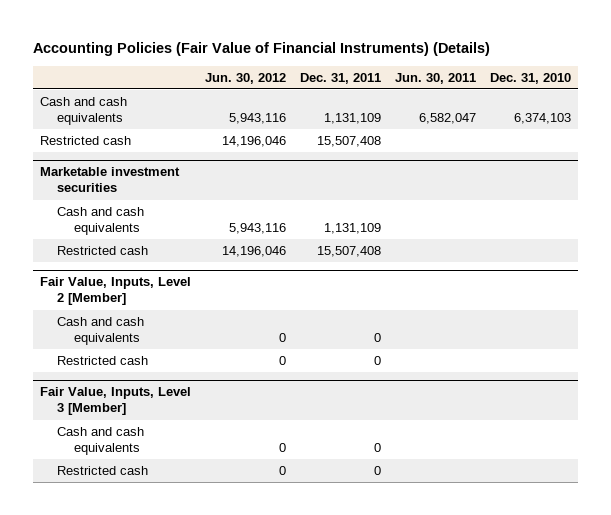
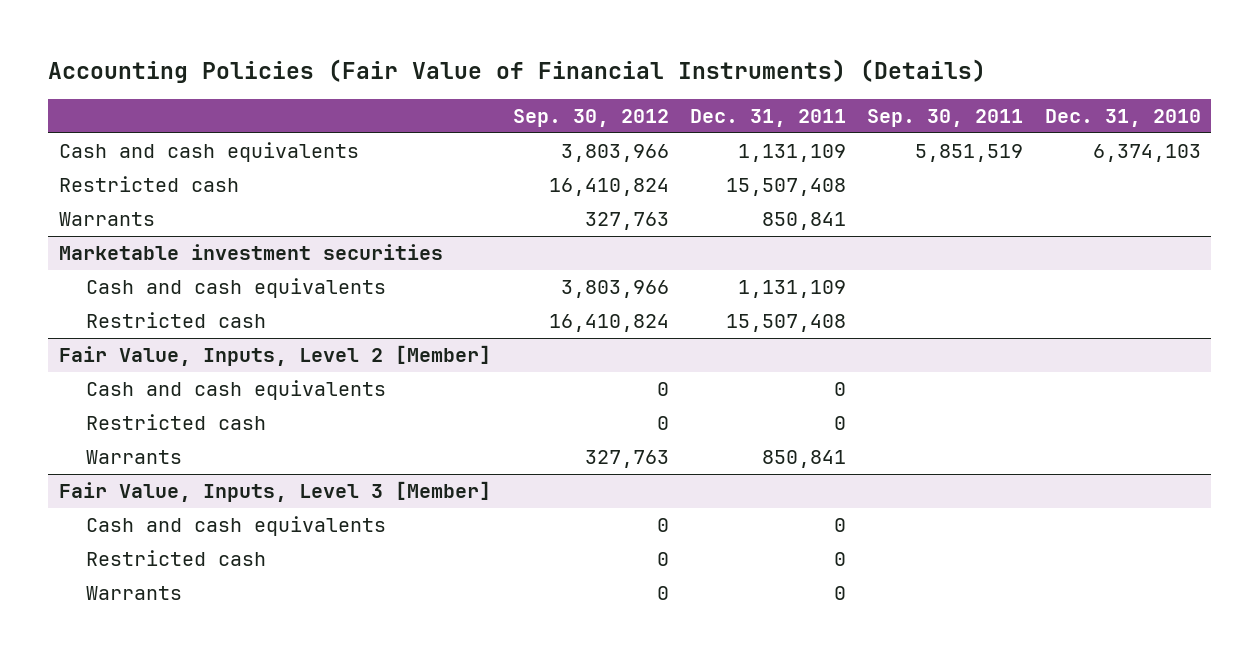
- | Jun. 30, 2012 | Dec. 31, 2011 | Jun. 30, 2011 | Dec. 31, 2010
+ | Sep. 30, 2012 | Dec. 31, 2011 | Sep. 30, 2011 | Dec. 31, 2010
+ Warrants | 327,763 | 850,841 | |
@ Fair Value, Inputs, Level 2 [Member]
+ Warrants | 327,763 | 850,841 | |
@ Fair Value, Inputs, Level 3 [Member]
+ Warrants | 0 | 0 | |

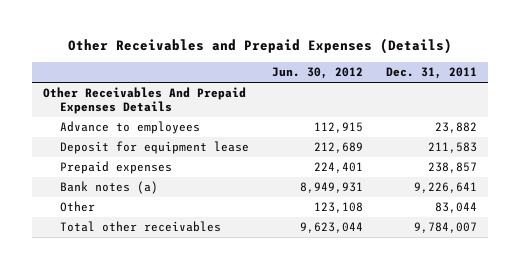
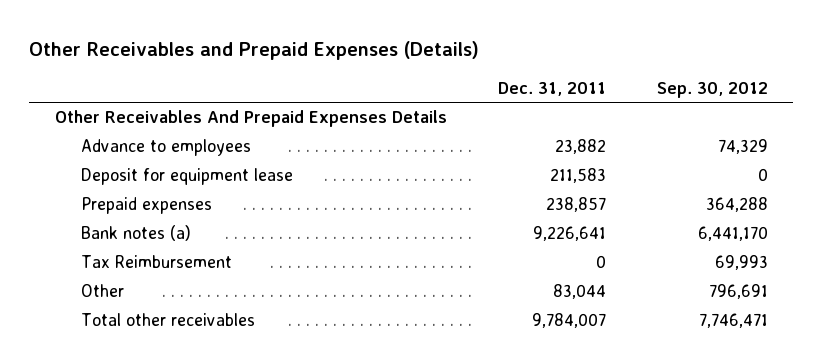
- | Jun. 30, 2012 | Dec. 31, 2011
+ | Dec. 31, 2011 | Sep. 30, 2012
+ Tax Reimbursement | 0 | 69,993

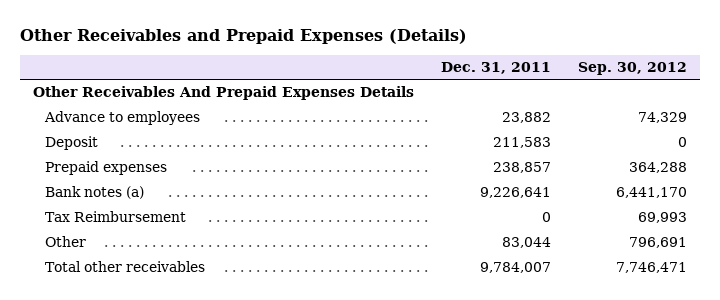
- Deposit for equipment lease | 211,583 | 0
+ Deposit | 211,583 | 0

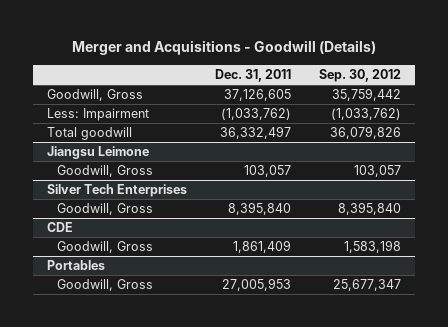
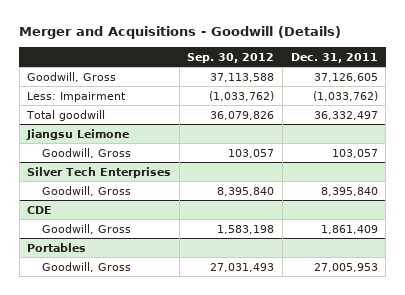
- | Dec. 31, 2011 | Sep. 30, 2012
+ | Sep. 30, 2012 | Dec. 31, 2011
- Goodwill, Gross | 37,126,605 | 35,759,442
+ Goodwill, Gross | 37,113,588 | 37,126,605
@ Portables
- Goodwill, Gross | 27,005,953 | 25,677,347
+ Goodwill, Gross | 27,031,493 | 27,005,953

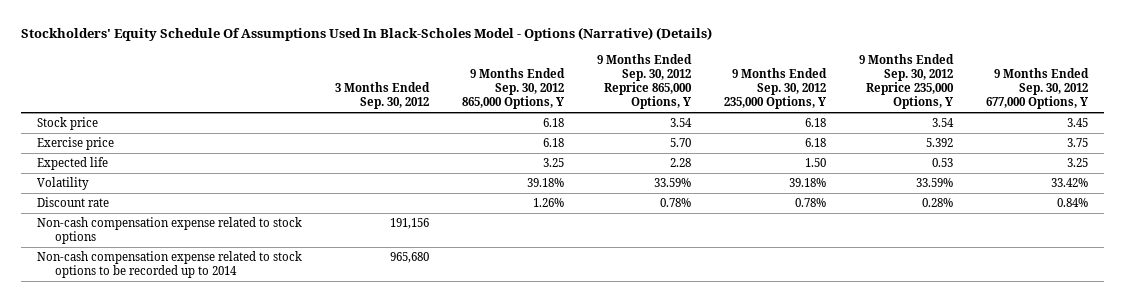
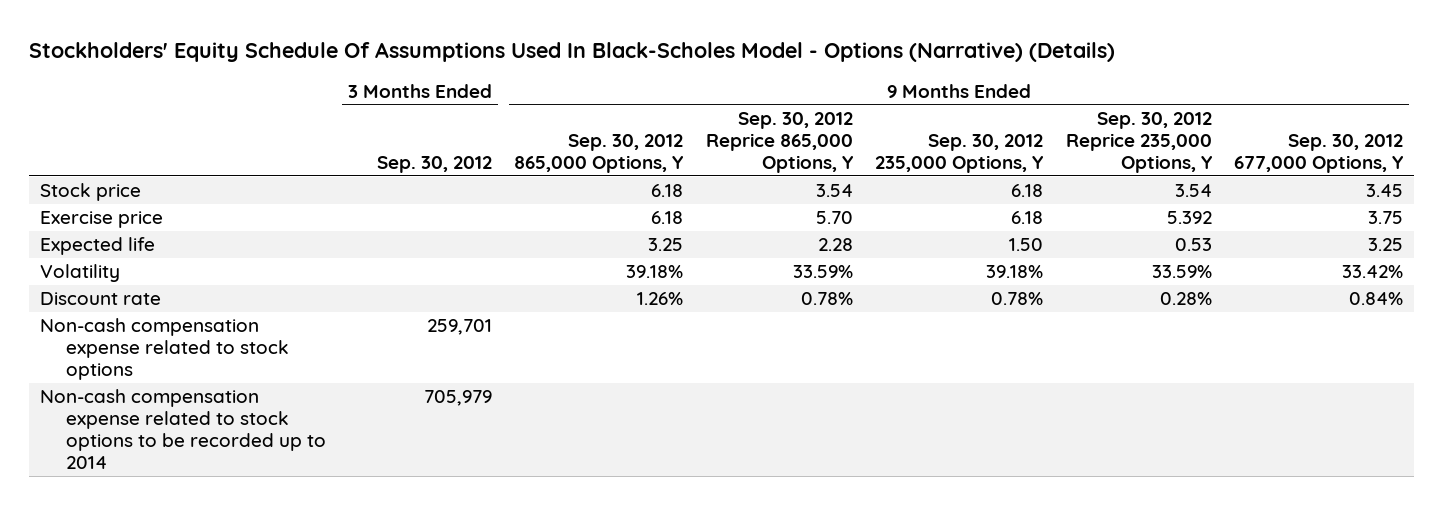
- Non-cash compensation expense related to stock options | 191,156 | | | | |
- Non-cash compensation expense related to stock options to be recorded up to 2014 | 965,680 | | | | |
+ Non-cash compensation expense related to stock options | 259,701 | | | | |
+ Non-cash compensation expense related to stock options to be recorded up to 2014 | 705,979 | | | | |

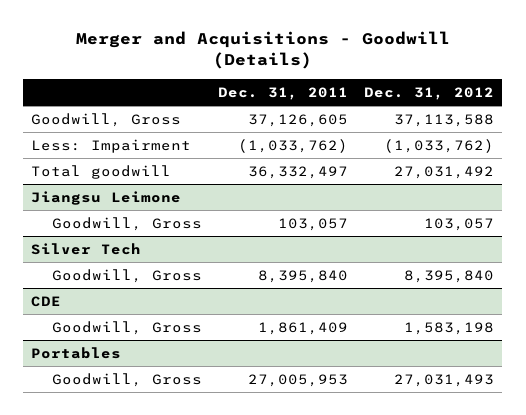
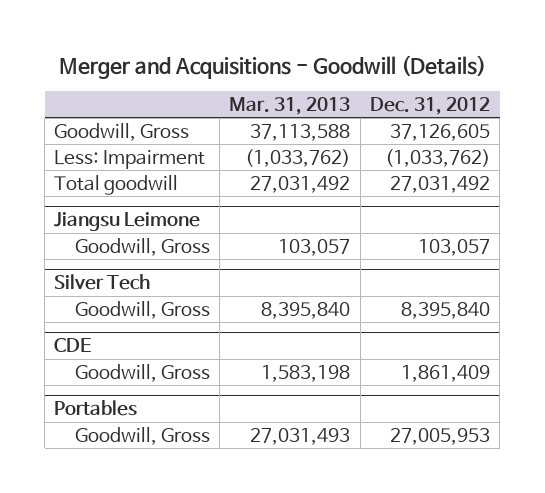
- | Dec. 31, 2011 | Dec. 31, 2012
+ | Mar. 31, 2013 | Dec. 31, 2012
- Goodwill, Gross | 37,126,605 | 37,113,588
+ Goodwill, Gross | 37,113,588 | 37,126,605
@ CDE
- Goodwill, Gross | 1,861,409 | 1,583,198
+ Goodwill, Gross | 1,583,198 | 1,861,409
@ Portables
- Goodwill, Gross | 27,005,953 | 27,031,493
+ Goodwill, Gross | 27,031,493 | 27,005,953

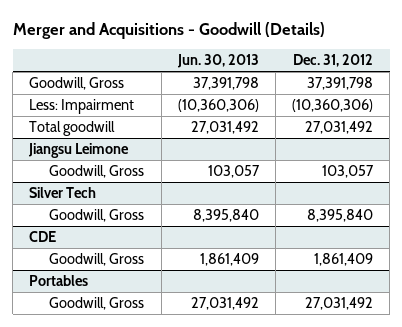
- | Mar. 31, 2013 | Dec. 31, 2012
+ | Jun. 30, 2013 | Dec. 31, 2012
- Goodwill, Gross | 37,113,588 | 37,126,605
- Less: Impairment | (1,033,762) | (1,033,762)
+ Goodwill, Gross | 37,391,798 | 37,391,798
+ Less: Impairment | (10,360,306) | (10,360,306)
@ Portables
- Goodwill, Gross | 27,031,493 | 27,005,953
+ Goodwill, Gross | 27,031,492 | 27,031,492

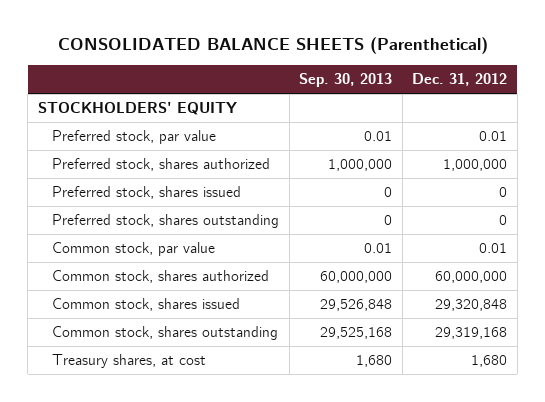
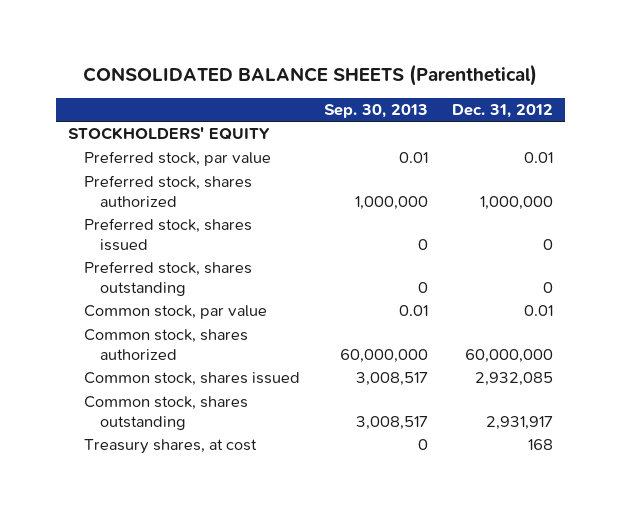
- Common stock, shares issued | 29,526,848 | 29,320,848
- Common stock, shares outstanding | 29,525,168 | 29,319,168
- Treasury shares, at cost | 1,680 | 1,680
+ Common stock, shares issued | 3,008,517 | 2,932,085
+ Common stock, shares outstanding | 3,008,517 | 2,931,917
+ Treasury shares, at cost | 0 | 168

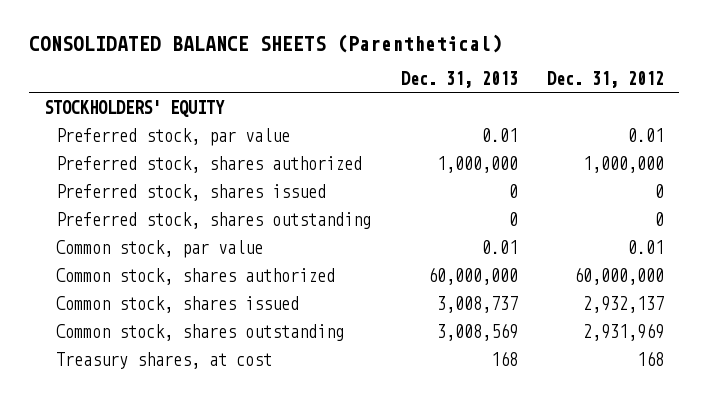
- | Sep. 30, 2013 | Dec. 31, 2012
+ | Dec. 31, 2013 | Dec. 31, 2012
- Common stock, shares issued | 3,008,517 | 2,932,085
- Common stock, shares outstanding | 3,008,517 | 2,931,917
+ Common stock, shares issued | 3,008,737 | 2,932,137
+ Common stock, shares outstanding | 3,008,569 | 2,931,969

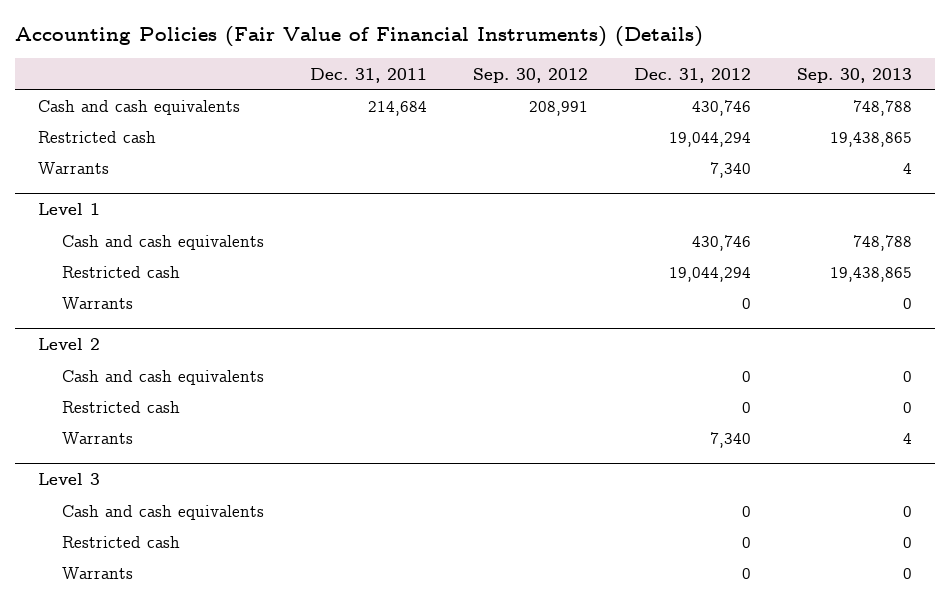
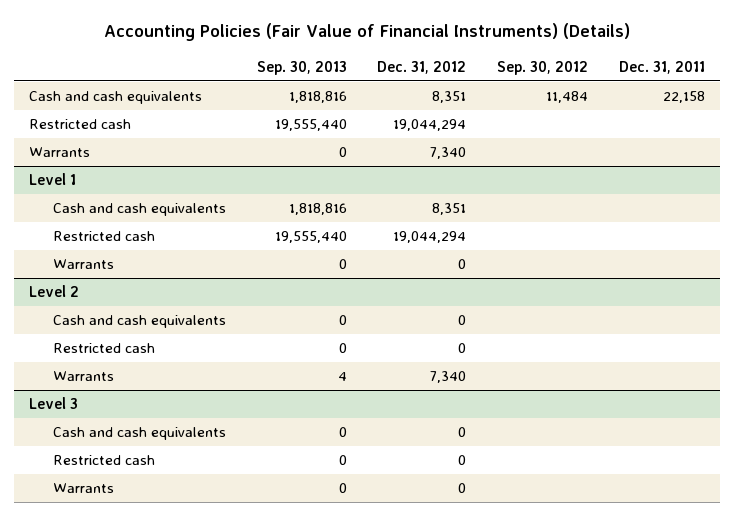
- | Dec. 31, 2011 | Sep. 30, 2012 | Dec. 31, 2012 | Sep. 30, 2013
+ | Sep. 30, 2013 | Dec. 31, 2012 | Sep. 30, 2012 | Dec. 31, 2011
- Cash and cash equivalents | 214,684 | 208,991 | 430,746 | 748,788
- Restricted cash | | | 19,044,294 | 19,438,865
- Warrants | | | 7,340 | 4
+ Cash and cash equivalents | 1,818,816 | 8,351 | 11,484 | 22,158
+ Restricted cash | 19,555,440 | 19,044,294 | |
+ Warrants | 0 | 7,340 | |
@ Level 1
- Cash and cash equivalents | | | 430,746 | 748,788
- Restricted cash | | | 19,044,294 | 19,438,865
+ Cash and cash equivalents | 1,818,816 | 8,351 | |
+ Restricted cash | 19,555,440 | 19,044,294 | |

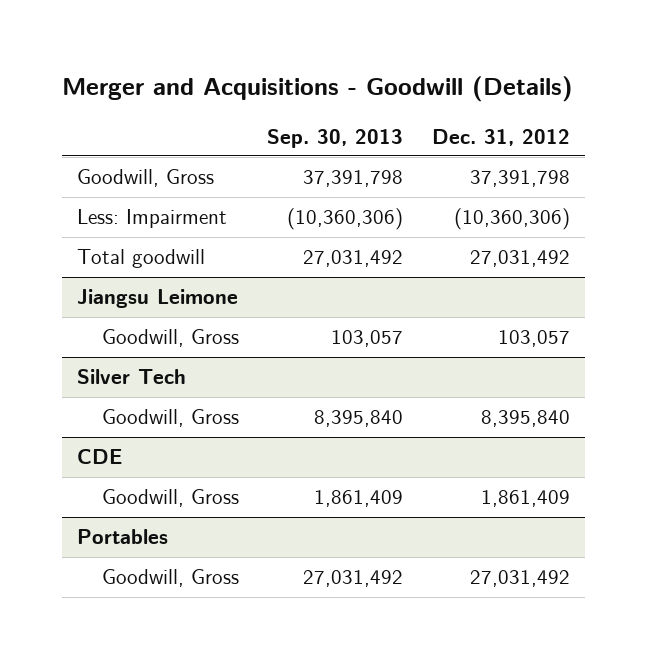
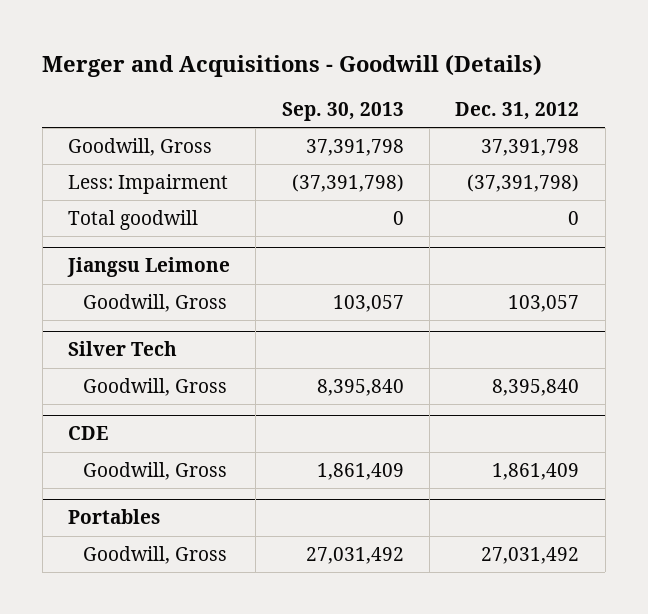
- Less: Impairment | (10,360,306) | (10,360,306)
- Total goodwill | 27,031,492 | 27,031,492
+ Less: Impairment | (37,391,798) | (37,391,798)
+ Total goodwill | 0 | 0

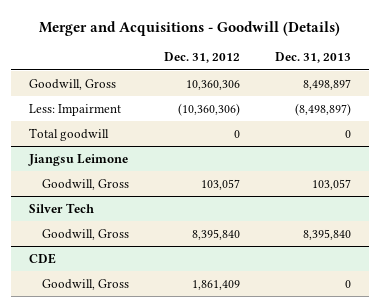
- | Sep. 30, 2013 | Dec. 31, 2012
+ | Dec. 31, 2012 | Dec. 31, 2013
- Goodwill, Gross | 37,391,798 | 37,391,798
- Less: Impairment | (37,391,798) | (37,391,798)
+ Goodwill, Gross | 10,360,306 | 8,498,897
+ Less: Impairment | (10,360,306) | (8,498,897)
- Portables
- Goodwill, Gross | 27,031,492 | 27,031,492

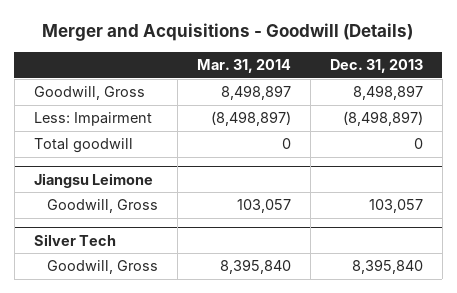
- | Dec. 31, 2012 | Dec. 31, 2013
+ | Mar. 31, 2014 | Dec. 31, 2013
- CDE
- Goodwill, Gross | 1,861,409 | 0

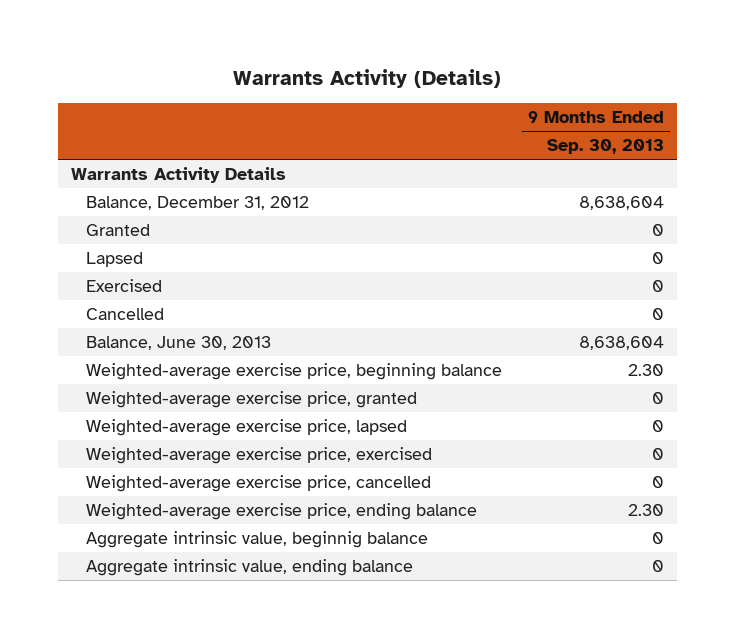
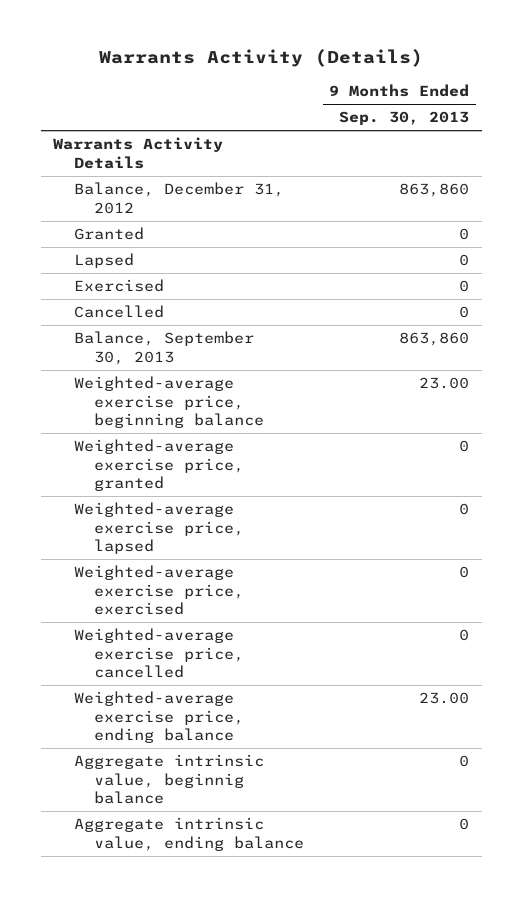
- Balance, December 31, 2012 | 8,638,604
+ Balance, December 31, 2012 | 863,860
- Balance, June 30, 2013 | 8,638,604
- Weighted-average exercise price, beginning balance | 2.30
+ Balance, September 30, 2013 | 863,860
+ Weighted-average exercise price, beginning balance | 23.00
- Weighted-average exercise price, ending balance | 2.30
+ Weighted-average exercise price, ending balance | 23.00

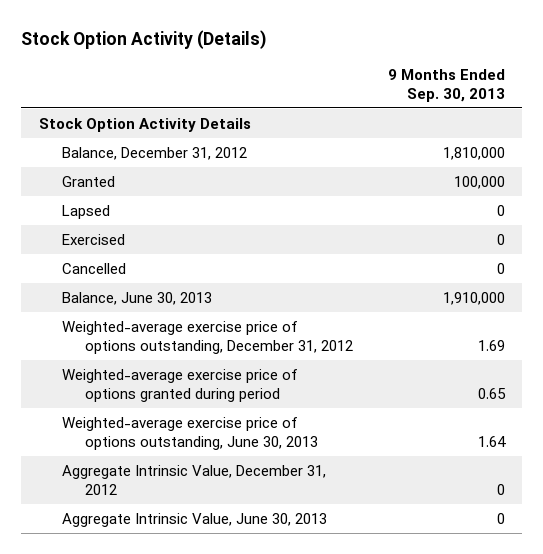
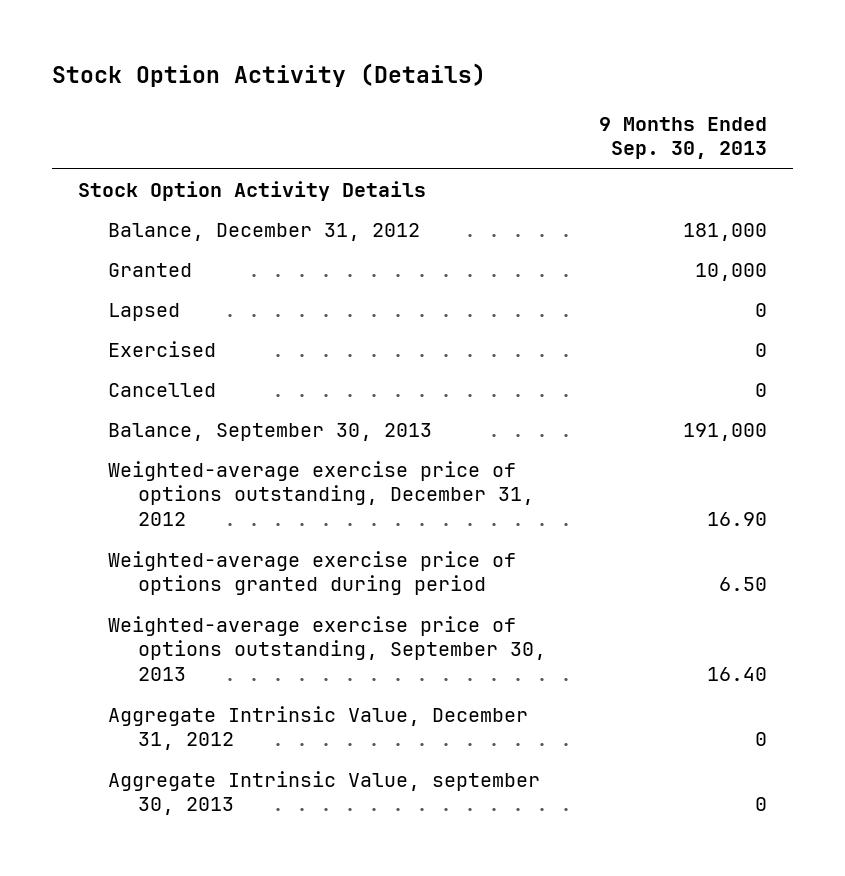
- Balance, December 31, 2012 | 1,810,000
- Granted | 100,000
+ Balance, December 31, 2012 | 181,000
+ Granted | 10,000
- Balance, June 30, 2013 | 1,910,000
- Weighted-average exercise price of options outstanding, December 31, 2012 | 1.69
- Weighted-average exercise price of options granted during period | 0.65
- Weighted-average exercise price of options outstanding, June 30, 2013 | 1.64
+ Balance, September 30, 2013 | 191,000
+ Weighted-average exercise price of options outstanding, December 31, 2012 | 16.90
+ Weighted-average exercise price of options granted during period | 6.50
+ Weighted-average exercise price of options outstanding, September 30, 2013 | 16.40
- Aggregate Intrinsic Value, June 30, 2013 | 0
+ Aggregate Intrinsic Value, september 30, 2013 | 0

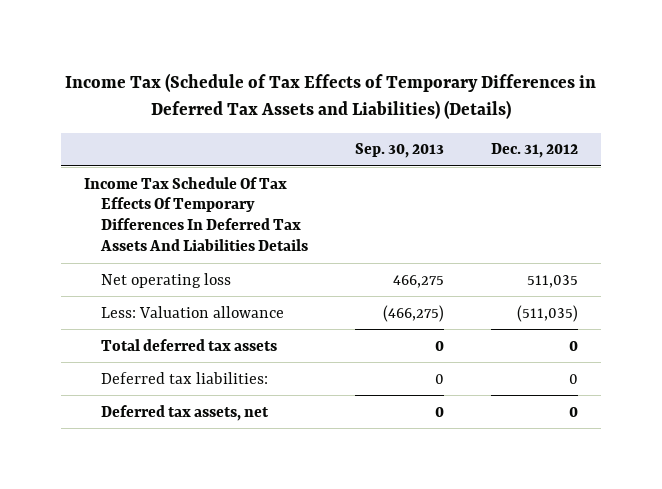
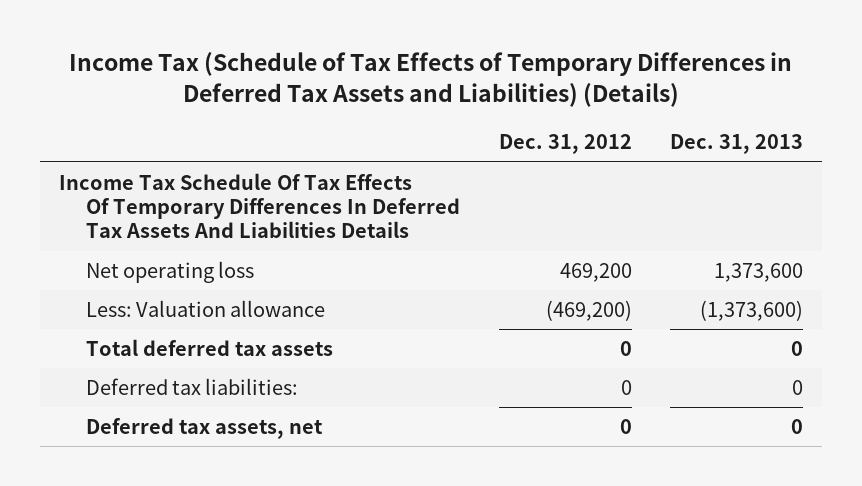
- | Sep. 30, 2013 | Dec. 31, 2012
+ | Dec. 31, 2012 | Dec. 31, 2013
- Net operating loss | 466,275 | 511,035
- Less: Valuation allowance | (466,275) | (511,035)
+ Net operating loss | 469,200 | 1,373,600
+ Less: Valuation allowance | (469,200) | (1,373,600)

